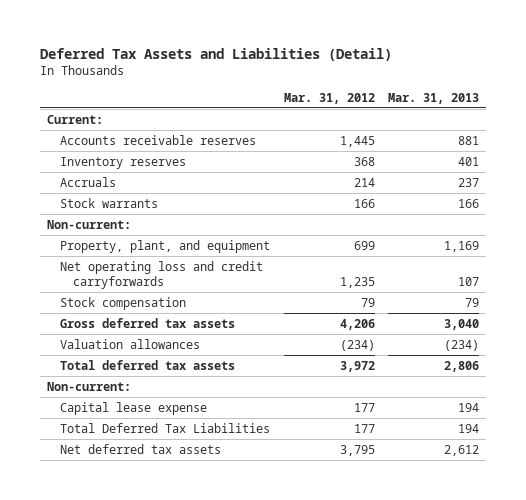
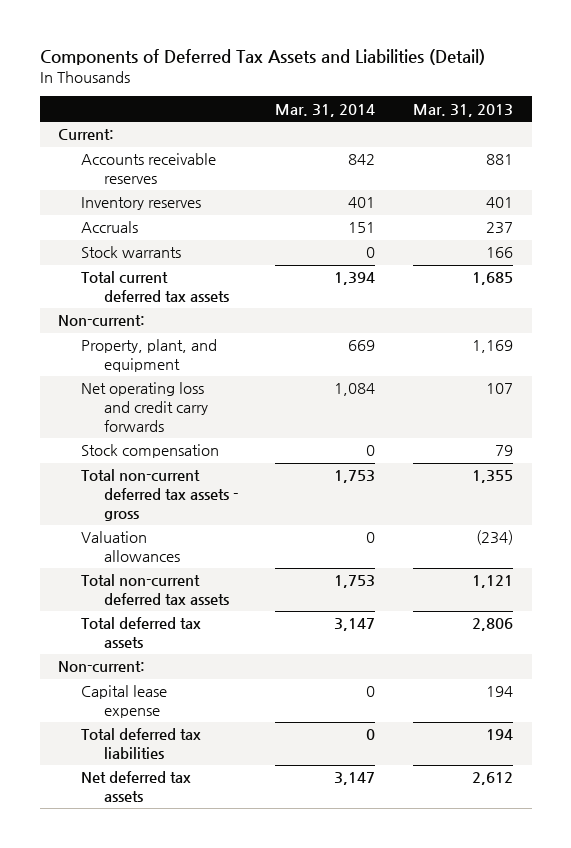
- Deferred Tax Assets and Liabilities (Detail)
+ Components of Deferred Tax Assets and Liabilities (Detail)
- | Mar. 31, 2012 | Mar. 31, 2013
+ | Mar. 31, 2014 | Mar. 31, 2013
+ Total current deferred tax assets | 1,394 | 1,685
- Net operating loss and credit carryforwards | 1,235 | 107
+ Net operating loss and credit carry forwards | 1,084 | 107
- Gross deferred tax assets | 4,206 | 3,040
+ Total non-current deferred tax assets - gross | 1,753 | 1,355
+ Total non-current deferred tax assets | 1,753 | 1,121
- Total Deferred Tax Liabilities | 177 | 194
+ Total deferred tax liabilities | 0 | 194

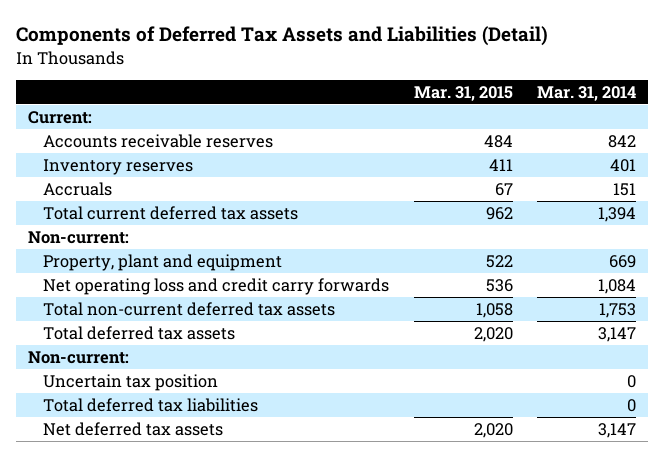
- | Mar. 31, 2014 | Mar. 31, 2013
+ | Mar. 31, 2015 | Mar. 31, 2014
- Stock warrants | 0 | 166
- Property, plant, and equipment | 669 | 1,169
+ Property, plant and equipment | 522 | 669
- Stock compensation | 0 | 79
- Total non-current deferred tax assets - gross | 1,753 | 1,355
- Valuation allowances | 0 | (234)
- Capital lease expense | 0 | 194
+ Uncertain tax position | | 0

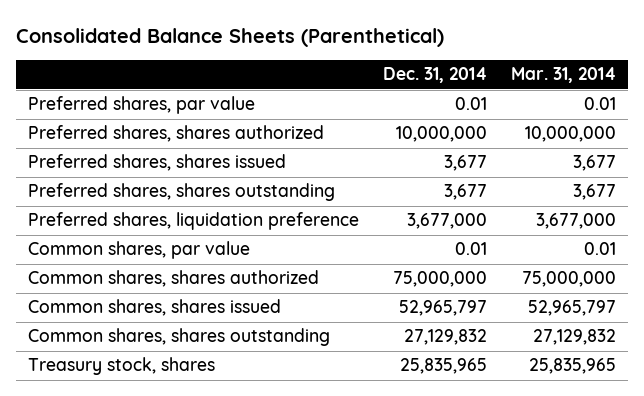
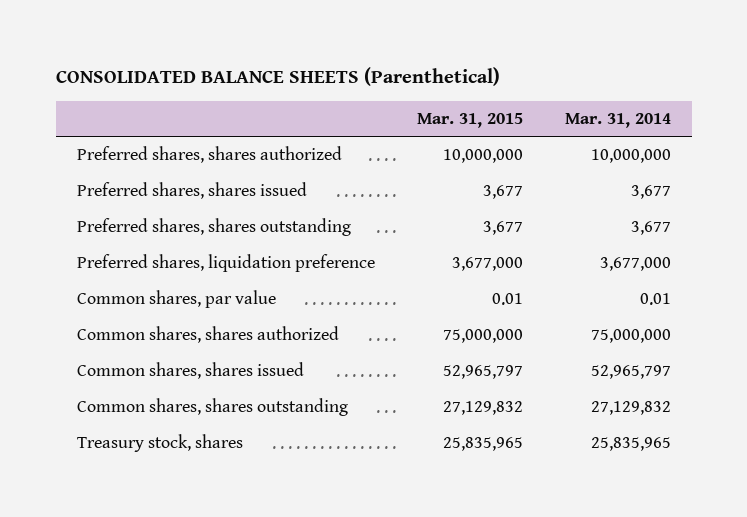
- Consolidated Balance Sheets (Parenthetical)
+ CONSOLIDATED BALANCE SHEETS (Parenthetical)
- | Dec. 31, 2014 | Mar. 31, 2014
+ | Mar. 31, 2015 | Mar. 31, 2014
- Preferred shares, par value | 0.01 | 0.01

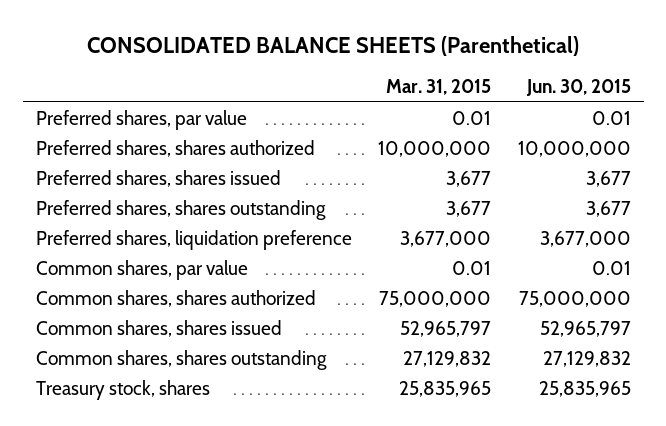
- | Mar. 31, 2015 | Mar. 31, 2014
+ | Mar. 31, 2015 | Jun. 30, 2015
+ Preferred shares, par value | 0.01 | 0.01

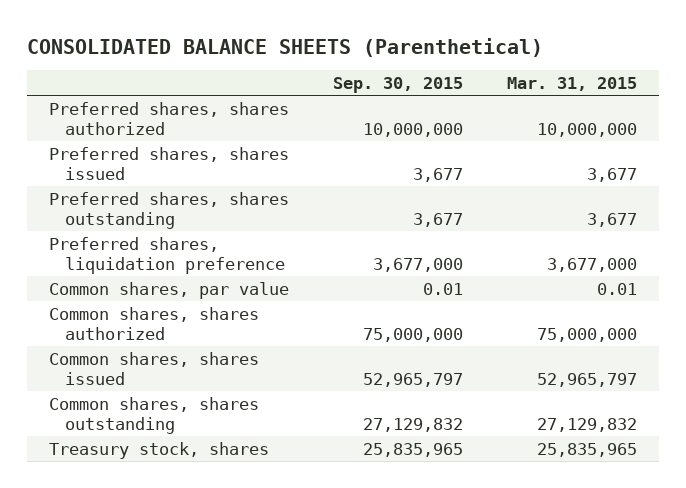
- | Mar. 31, 2015 | Jun. 30, 2015
+ | Sep. 30, 2015 | Mar. 31, 2015
- Preferred shares, par value | 0.01 | 0.01

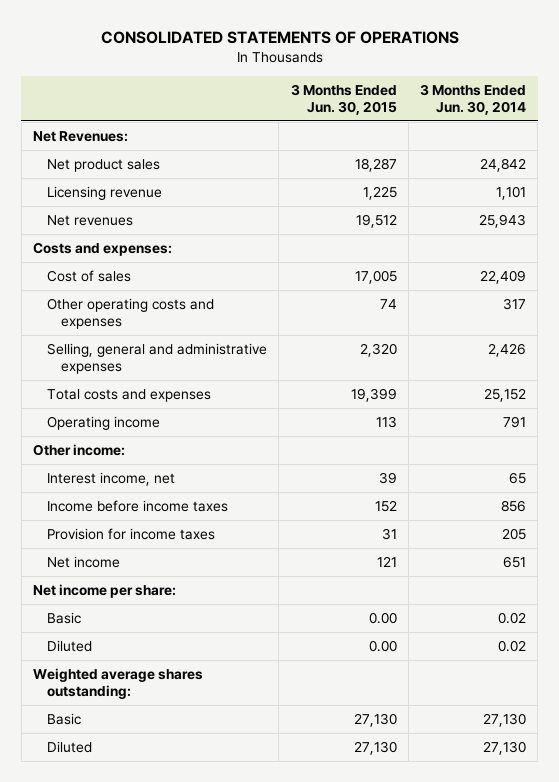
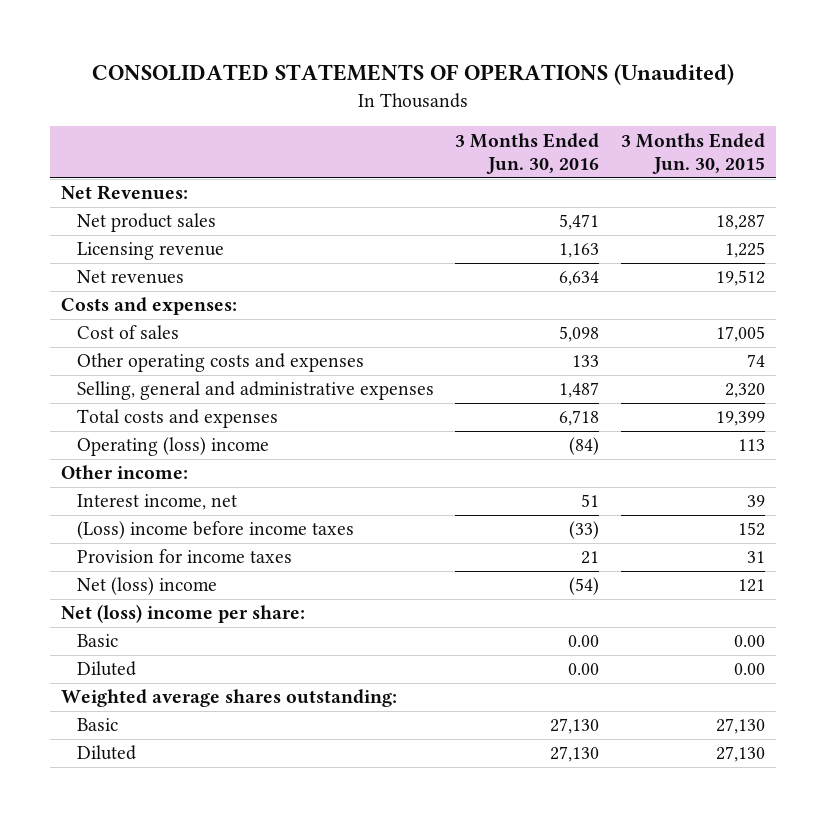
- CONSOLIDATED STATEMENTS OF OPERATIONS
+ CONSOLIDATED STATEMENTS OF OPERATIONS (Unaudited)
- | 3 Months Ended Jun. 30, 2015 | 3 Months Ended Jun. 30, 2014
+ | 3 Months Ended Jun. 30, 2016 | 3 Months Ended Jun. 30, 2015
- Operating income | 113 | 791
+ Operating (loss) income | (84) | 113
- Income before income taxes | 152 | 856
+ (Loss) income before income taxes | (33) | 152
- Net income | 121 | 651
- Net income per share:
+ Net (loss) income | (54) | 121
+ Net (loss) income per share:

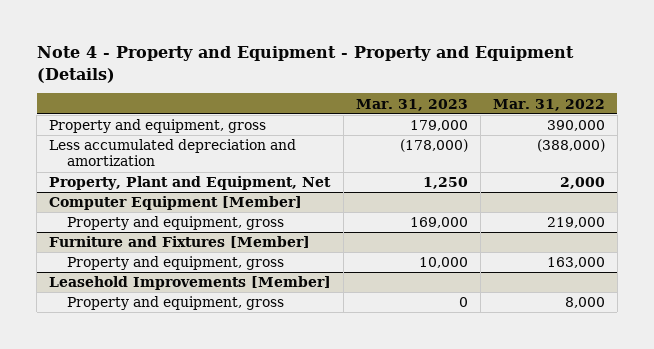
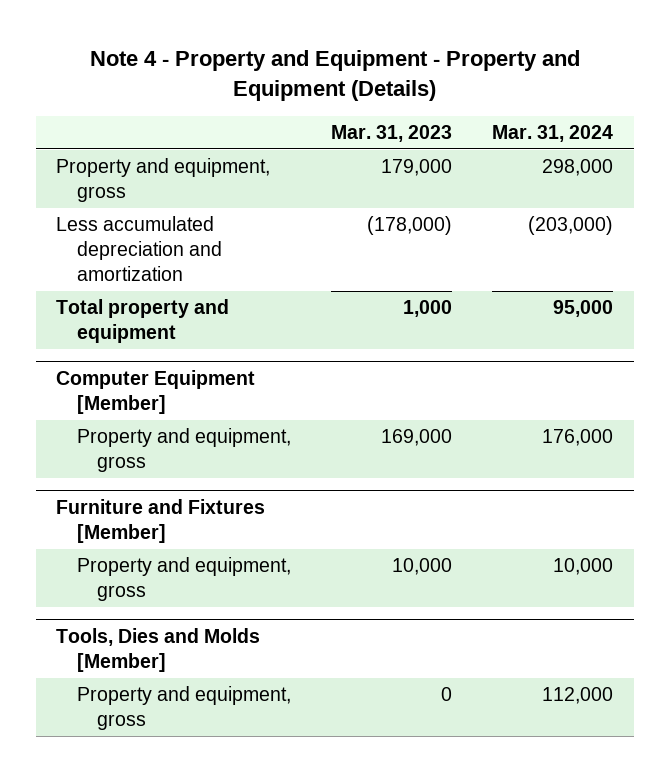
- | Mar. 31, 2023 | Mar. 31, 2022
+ | Mar. 31, 2023 | Mar. 31, 2024
- Property, Plant and Equipment, Net | 1,250 | 2,000
+ Total property and equipment | 1,000 | 95,000
- Leasehold Improvements [Member]
+ Tools, Dies and Molds [Member]

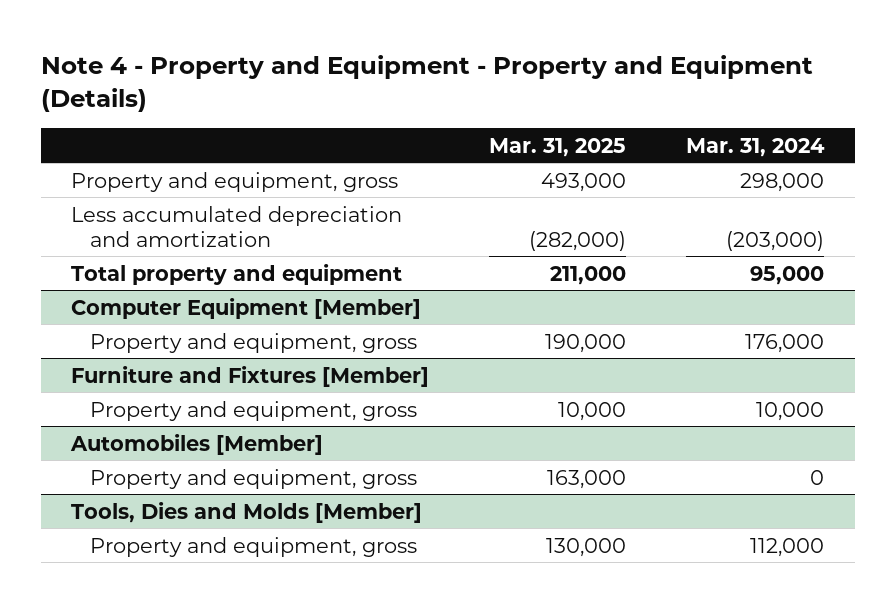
- | Mar. 31, 2023 | Mar. 31, 2024
+ | Mar. 31, 2025 | Mar. 31, 2024
+ Automobiles [Member]
+ Property and equipment, gross | 163,000 | 0

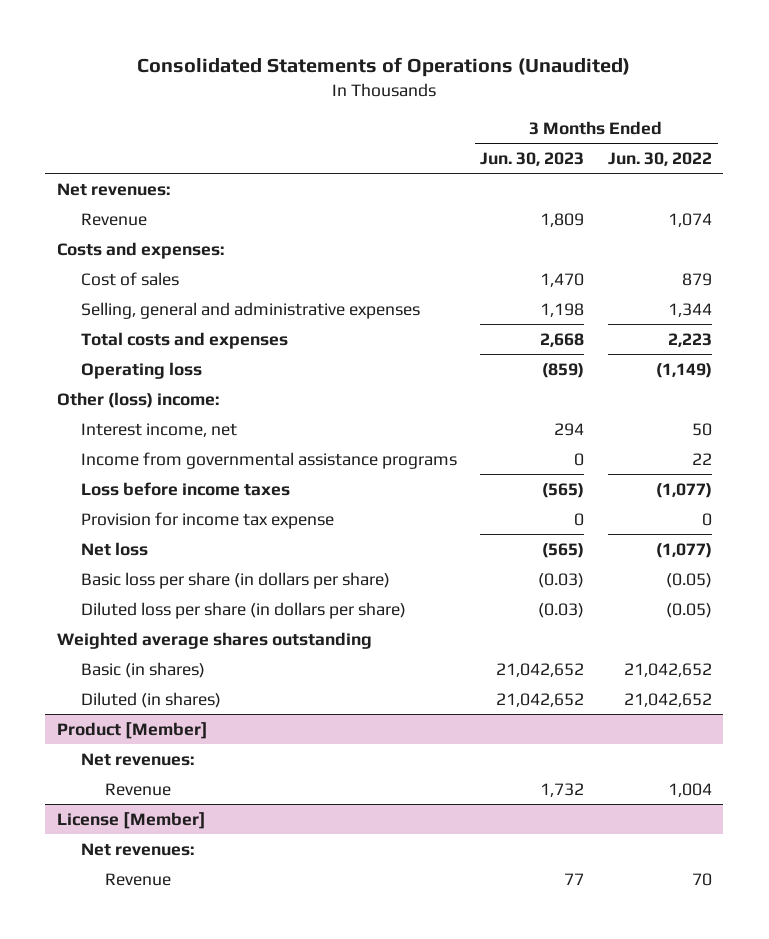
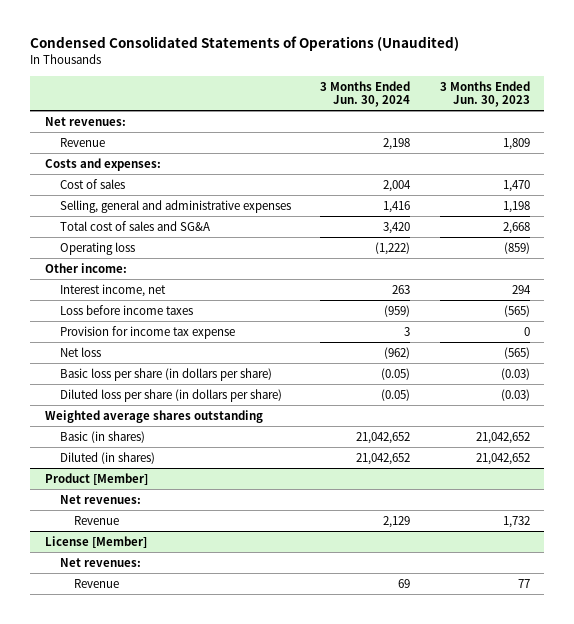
- Consolidated Statements of Operations (Unaudited)
+ Condensed Consolidated Statements of Operations (Unaudited)
- | 3 Months Ended Jun. 30, 2023 | 3 Months Ended Jun. 30, 2022
+ | 3 Months Ended Jun. 30, 2024 | 3 Months Ended Jun. 30, 2023
- Total costs and expenses | 2,668 | 2,223
+ Total cost of sales and SG&A | 3,420 | 2,668
- Other (loss) income:
+ Other income:
- Income from governmental assistance programs | 0 | 22

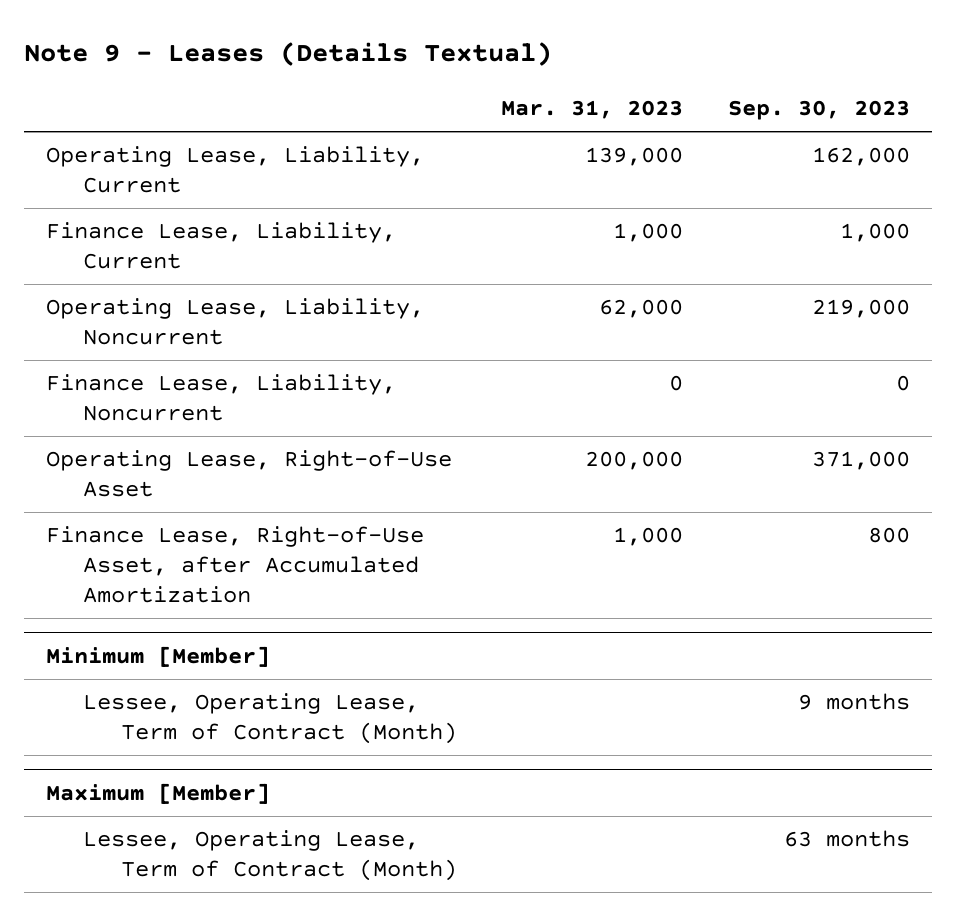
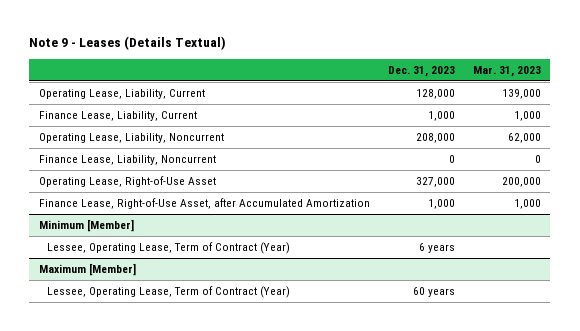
- | Mar. 31, 2023 | Sep. 30, 2023
+ | Dec. 31, 2023 | Mar. 31, 2023
@ Minimum [Member]
- Lessee, Operating Lease, Term of Contract (Month) | | 9 months
+ Lessee, Operating Lease, Term of Contract (Year) | 6 years |
@ Maximum [Member]
- Lessee, Operating Lease, Term of Contract (Month) | | 63 months
+ Lessee, Operating Lease, Term of Contract (Year) | 60 years |

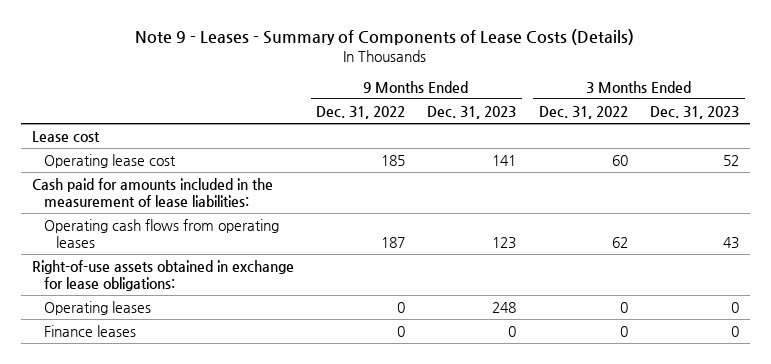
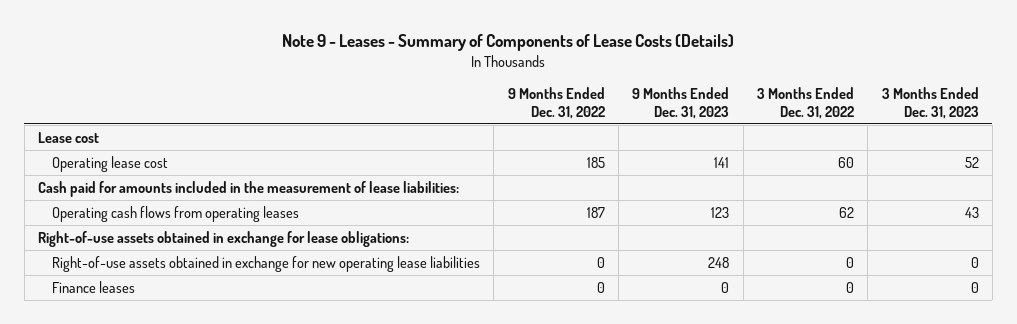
- Operating leases | 0 | 248 | 0 | 0
+ Right-of-use assets obtained in exchange for new operating lease liabilities | 0 | 248 | 0 | 0

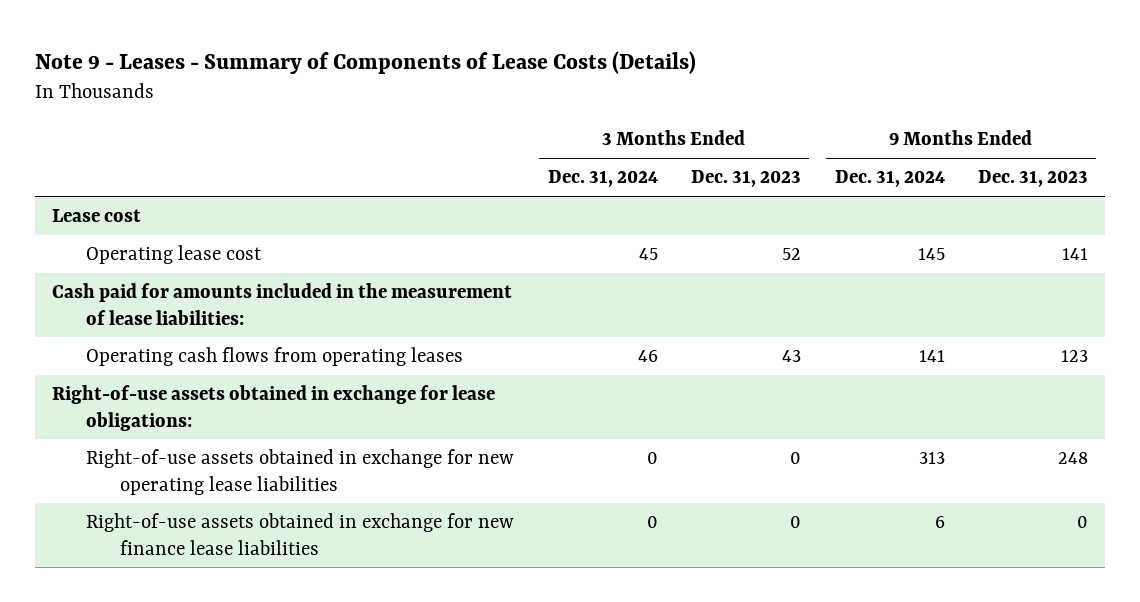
- | 9 Months Ended Dec. 31, 2022 | 9 Months Ended Dec. 31, 2023 | 3 Months Ended Dec. 31, 2022 | 3 Months Ended Dec. 31, 2023
+ | 3 Months Ended Dec. 31, 2024 | 3 Months Ended Dec. 31, 2023 | 9 Months Ended Dec. 31, 2024 | 9 Months Ended Dec. 31, 2023
- Finance leases | 0 | 0 | 0 | 0
+ Right-of-use assets obtained in exchange for new finance lease liabilities | 0 | 0 | 6 | 0

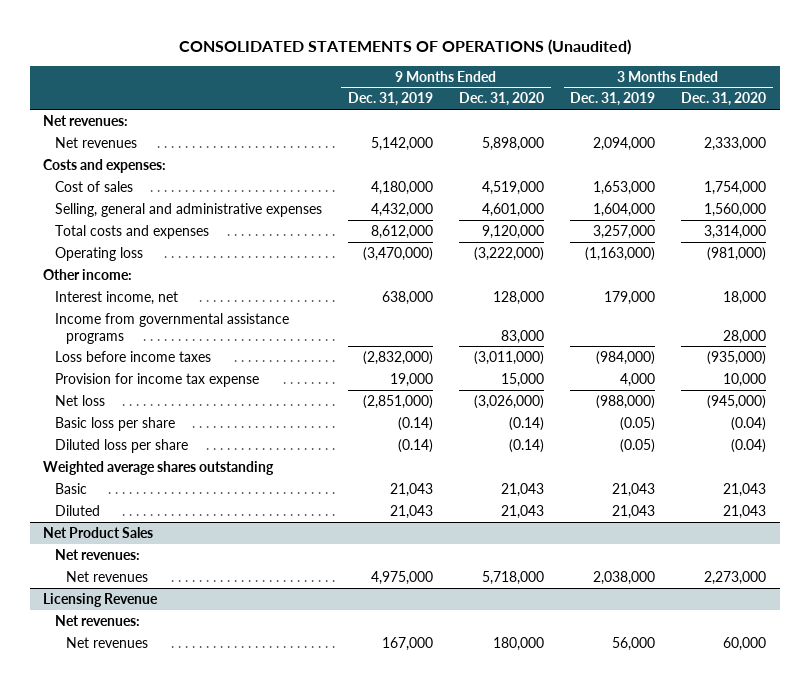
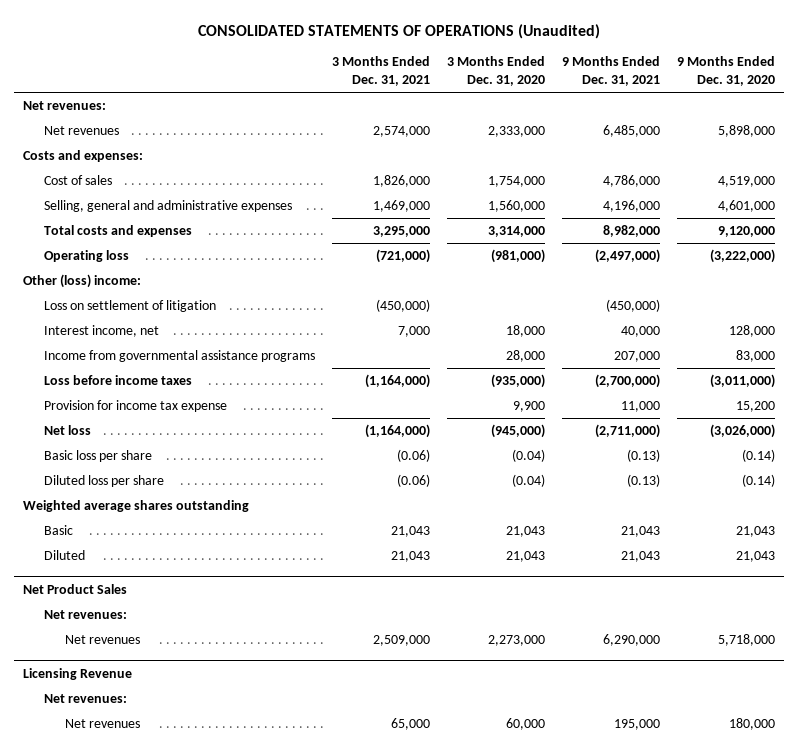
- | 9 Months Ended Dec. 31, 2019 | 9 Months Ended Dec. 31, 2020 | 3 Months Ended Dec. 31, 2019 | 3 Months Ended Dec. 31, 2020
+ | 3 Months Ended Dec. 31, 2021 | 3 Months Ended Dec. 31, 2020 | 9 Months Ended Dec. 31, 2021 | 9 Months Ended Dec. 31, 2020
- Other income:
+ Other (loss) income:
+ Loss on settlement of litigation | (450,000) | | (450,000) |
- Provision for income tax expense | 19,000 | 15,000 | 4,000 | 10,000
+ Provision for income tax expense | | 9,900 | 11,000 | 15,200

